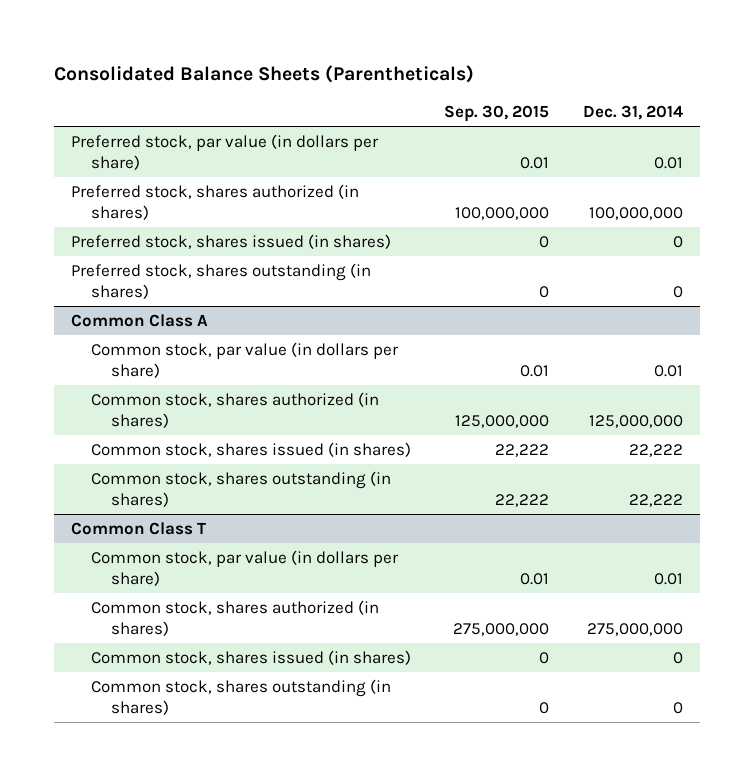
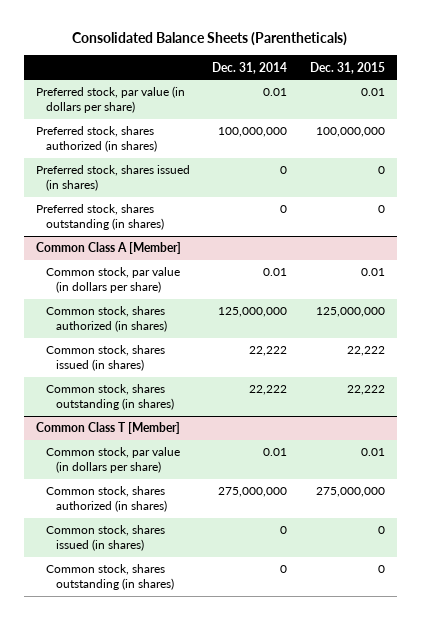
- | Sep. 30, 2015 | Dec. 31, 2014
+ | Dec. 31, 2014 | Dec. 31, 2015
- Common Class A
+ Common Class A [Member]
- Common Class T
+ Common Class T [Member]

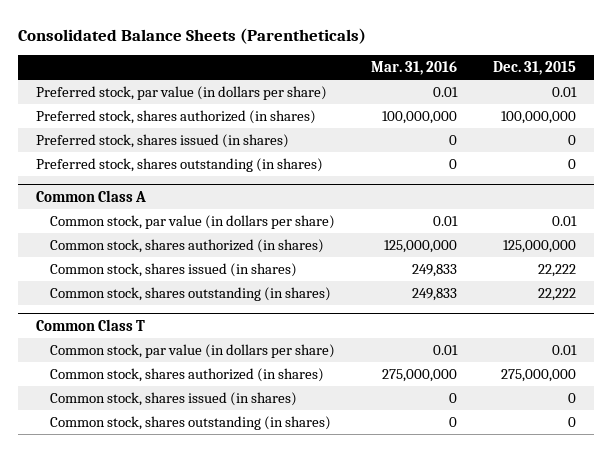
- | Dec. 31, 2014 | Dec. 31, 2015
+ | Mar. 31, 2016 | Dec. 31, 2015
- Common Class A [Member]
+ Common Class A
- Common Class T [Member]
+ Common Class T

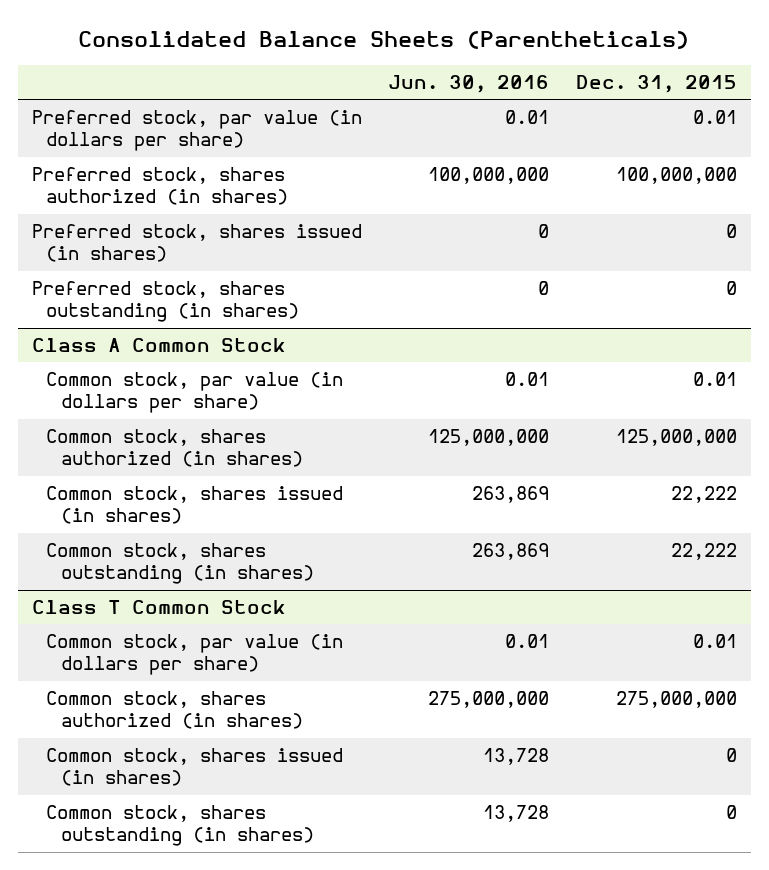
- | Mar. 31, 2016 | Dec. 31, 2015
+ | Jun. 30, 2016 | Dec. 31, 2015
- Common Class A
+ Class A Common Stock
- Common Class T
+ Class T Common Stock

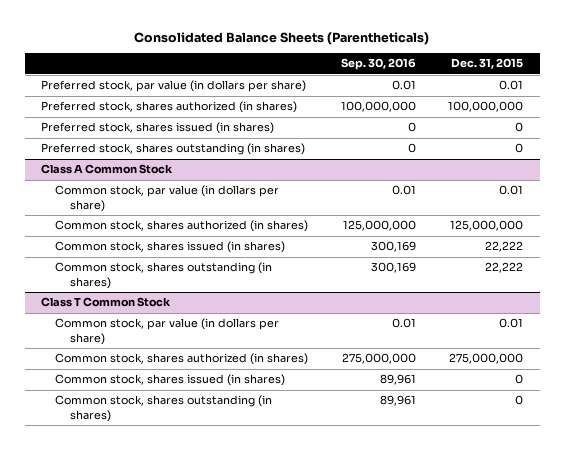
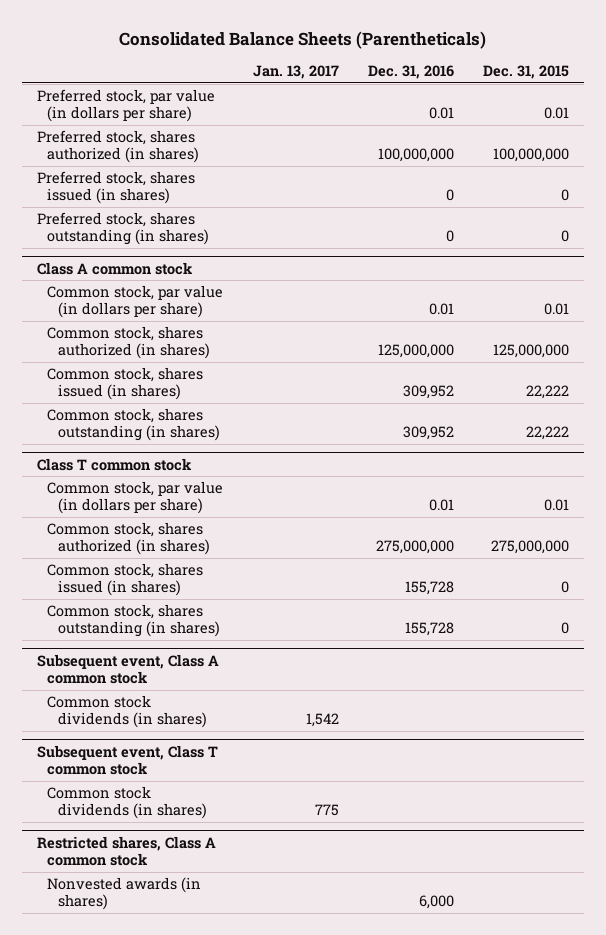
- | Sep. 30, 2016 | Dec. 31, 2015
+ | Jan. 13, 2017 | Dec. 31, 2016 | Dec. 31, 2015
- Class A Common Stock
+ Class A common stock
- Class T Common Stock
+ Class T common stock
+ Subsequent event, Class A common stock
+ Common stock dividends (in shares) | 1,542 | |
+ Subsequent event, Class T common stock
+ Common stock dividends (in shares) | 775 | |
+ Restricted shares, Class A common stock
+ Nonvested awards (in shares) | | 6,000 |

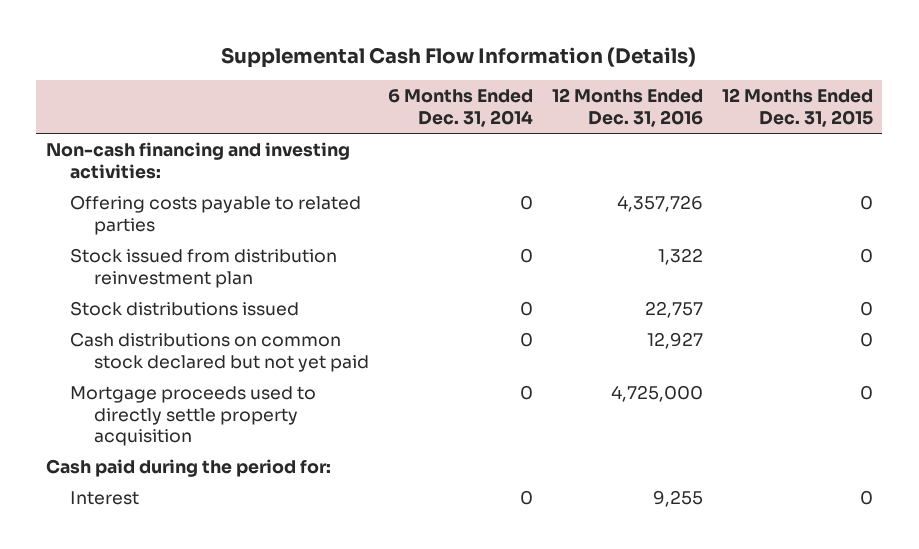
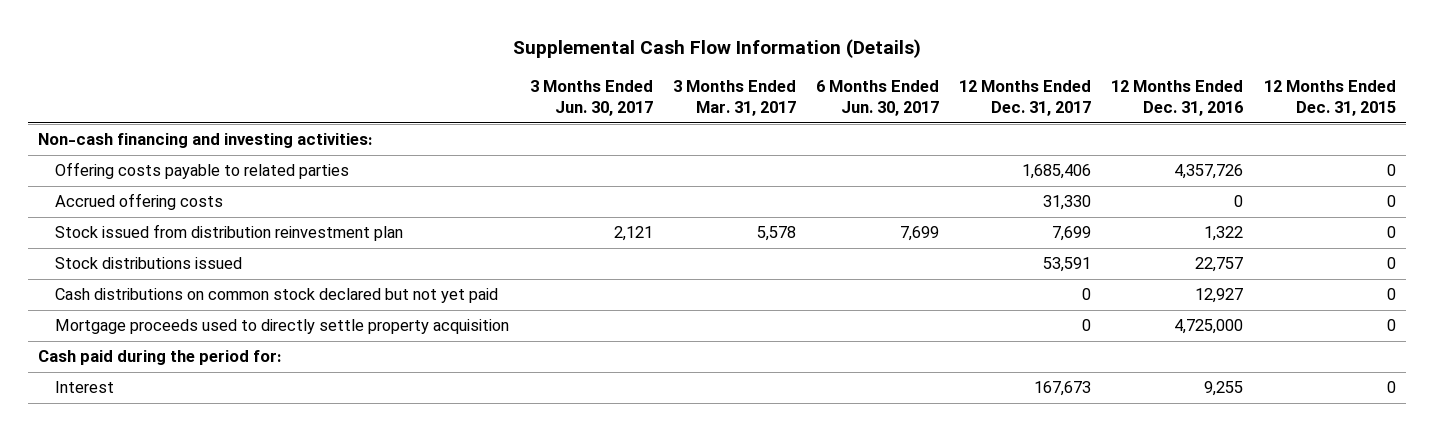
- | 6 Months Ended Dec. 31, 2014 | 12 Months Ended Dec. 31, 2016 | 12 Months Ended Dec. 31, 2015
+ | 3 Months Ended Jun. 30, 2017 | 3 Months Ended Mar. 31, 2017 | 6 Months Ended Jun. 30, 2017 | 12 Months Ended Dec. 31, 2017 | 12 Months Ended Dec. 31, 2016 | 12 Months Ended Dec. 31, 2015
+ Accrued offering costs | | | | 31,330 | 0 | 0

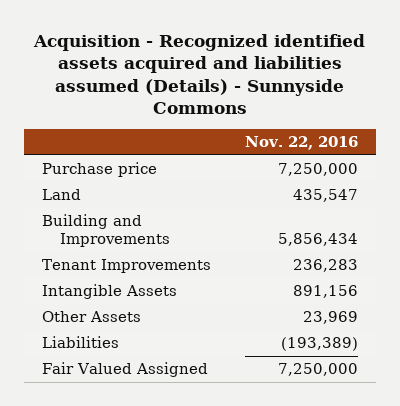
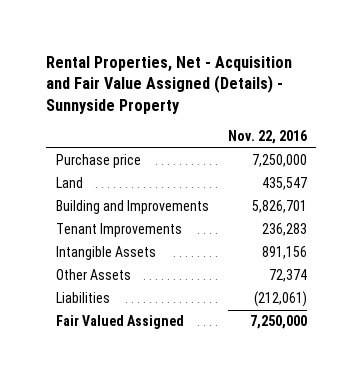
- Acquisition - Recognized identified assets acquired and liabilities assumed (Details) - Sunnyside Commons
+ Rental Properties, Net - Acquisition and Fair Value Assigned (Details) - Sunnyside Property
- Building and Improvements | 5,856,434
+ Building and Improvements | 5,826,701
- Other Assets | 23,969
- Liabilities | (193,389)
+ Other Assets | 72,374
+ Liabilities | (212,061)

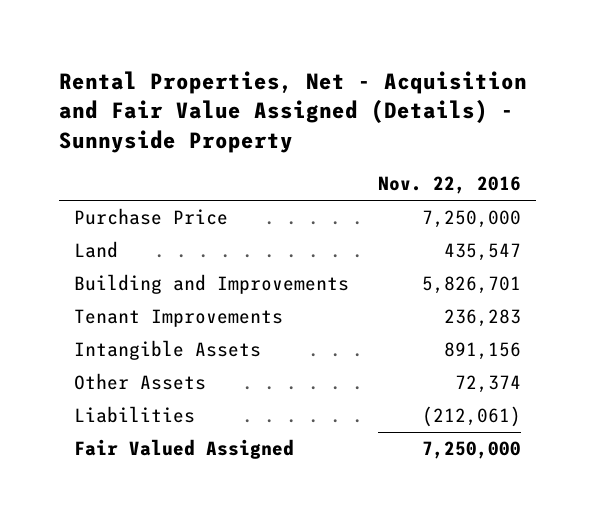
- Purchase price | 7,250,000
+ Purchase Price | 7,250,000

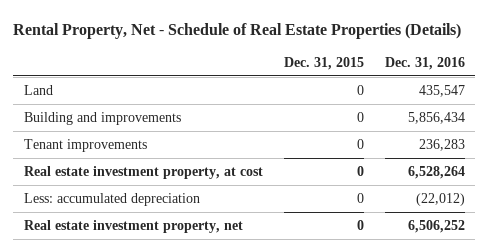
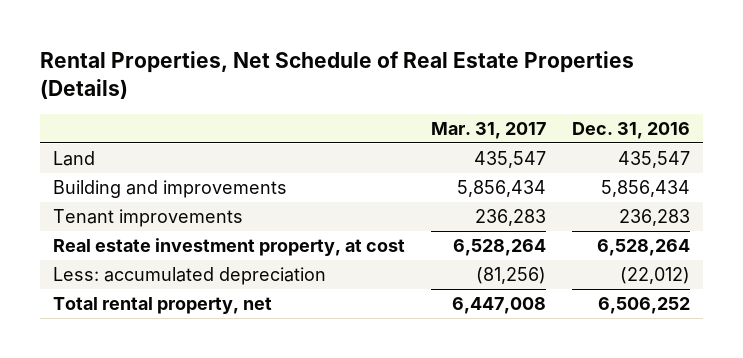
- Rental Property, Net - Schedule of Real Estate Properties (Details)
+ Rental Properties, Net Schedule of Real Estate Properties (Details)
- | Dec. 31, 2015 | Dec. 31, 2016
+ | Mar. 31, 2017 | Dec. 31, 2016
- Real estate investment property, net | 0 | 6,506,252
+ Total rental property, net | 6,447,008 | 6,506,252

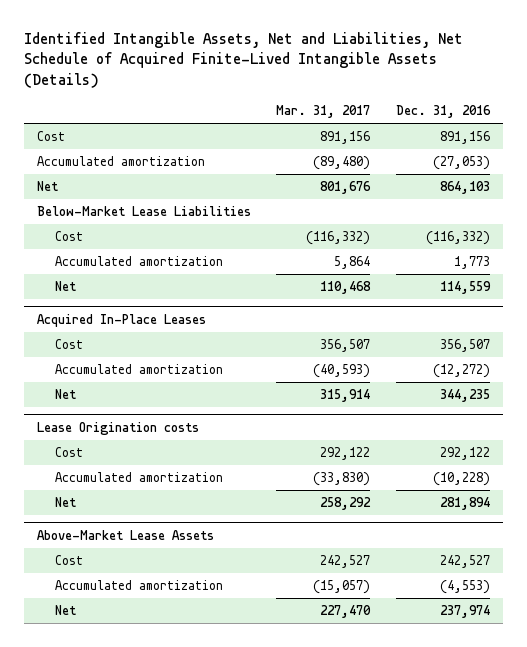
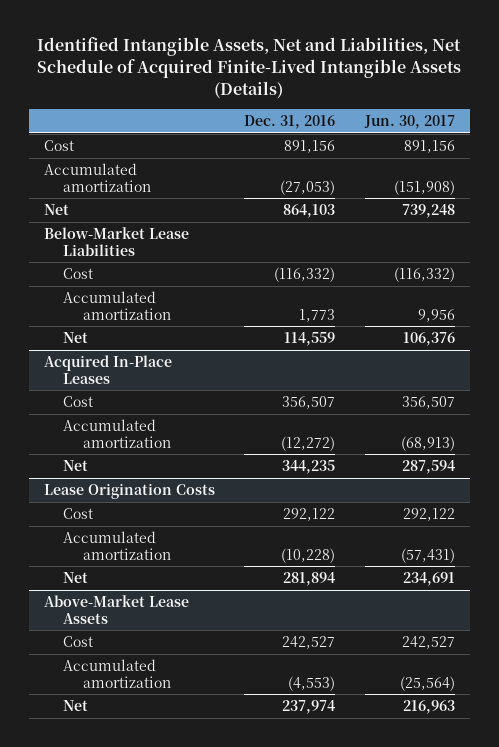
- | Mar. 31, 2017 | Dec. 31, 2016
+ | Dec. 31, 2016 | Jun. 30, 2017
- Lease Origination costs
+ Lease Origination Costs

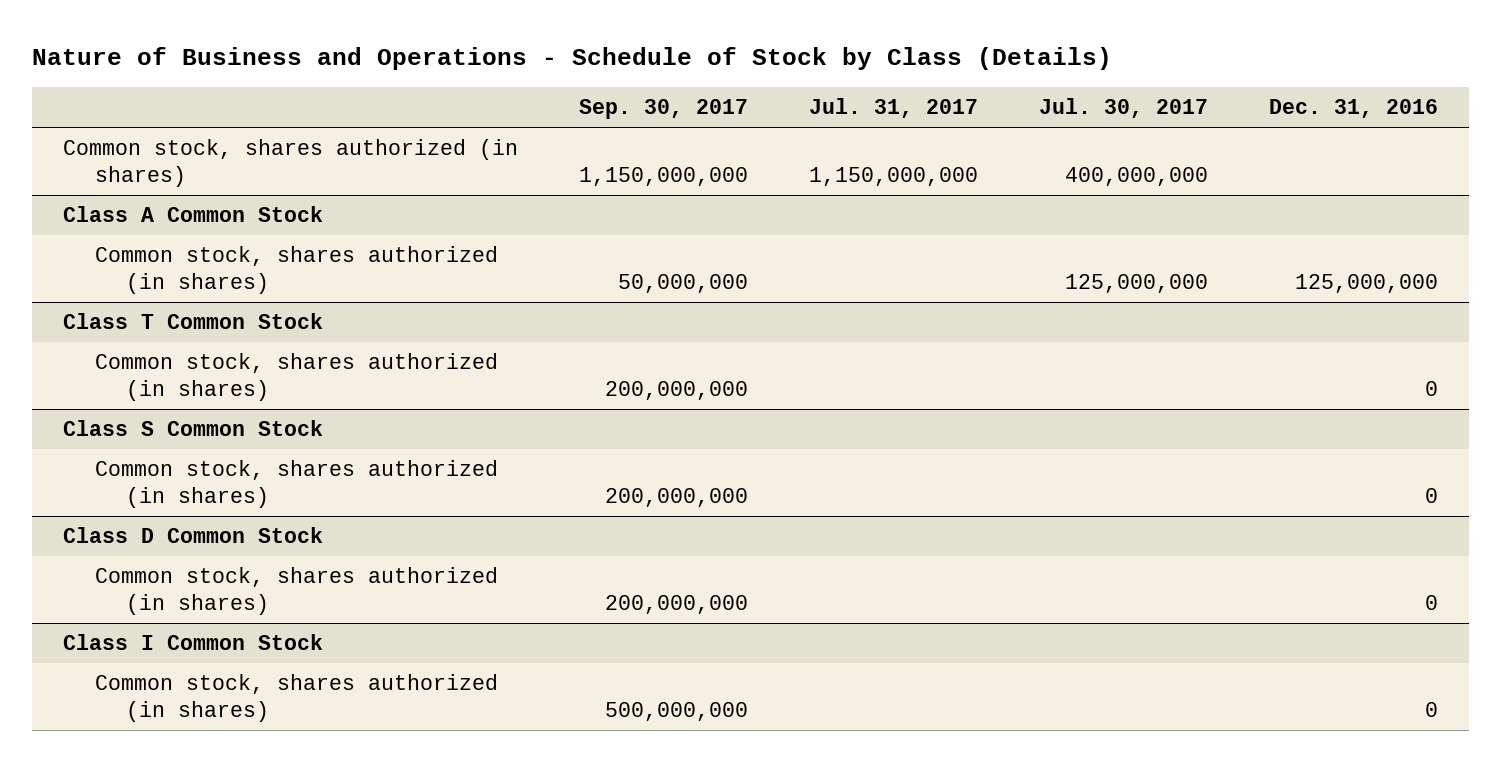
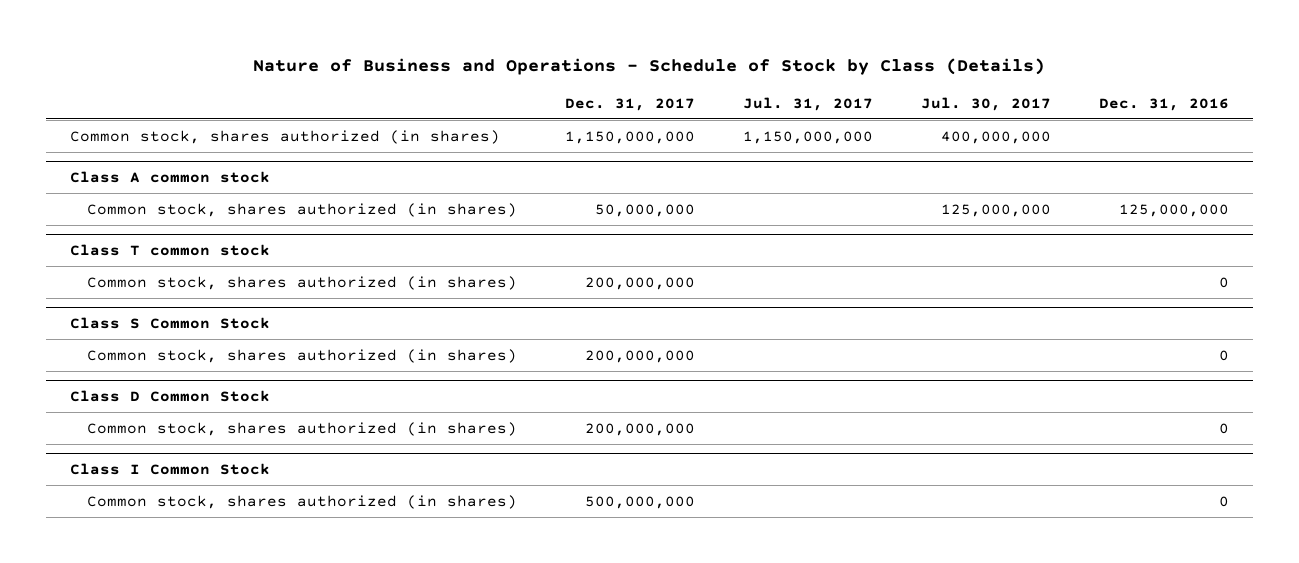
- | Sep. 30, 2017 | Jul. 31, 2017 | Jul. 30, 2017 | Dec. 31, 2016
+ | Dec. 31, 2017 | Jul. 31, 2017 | Jul. 30, 2017 | Dec. 31, 2016
- Class A Common Stock
+ Class A common stock
- Class T Common Stock
+ Class T common stock

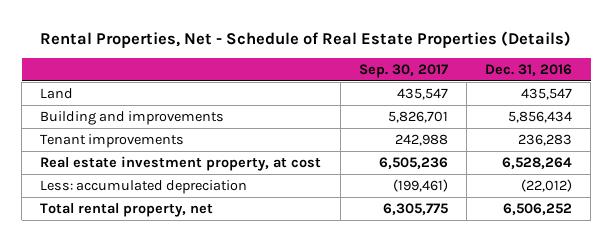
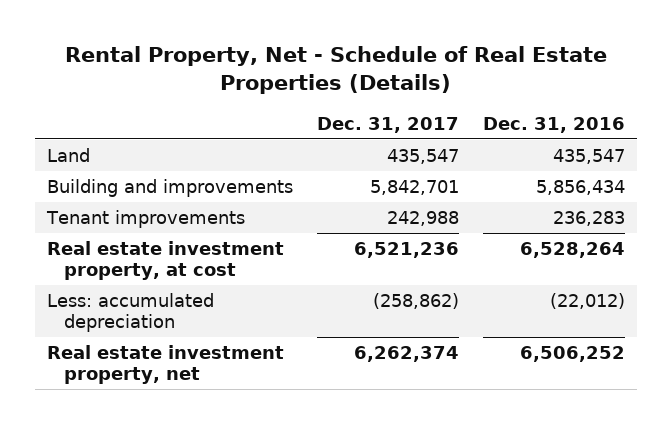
- Rental Properties, Net - Schedule of Real Estate Properties (Details)
+ Rental Property, Net - Schedule of Real Estate Properties (Details)
- | Sep. 30, 2017 | Dec. 31, 2016
+ | Dec. 31, 2017 | Dec. 31, 2016
- Total rental property, net | 6,305,775 | 6,506,252
+ Real estate investment property, net | 6,262,374 | 6,506,252

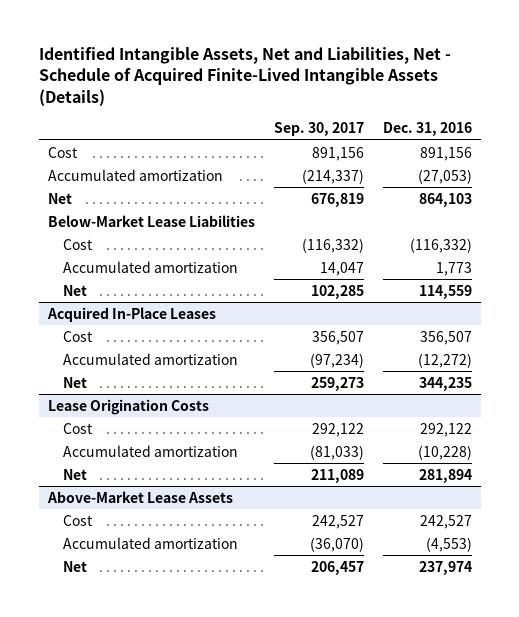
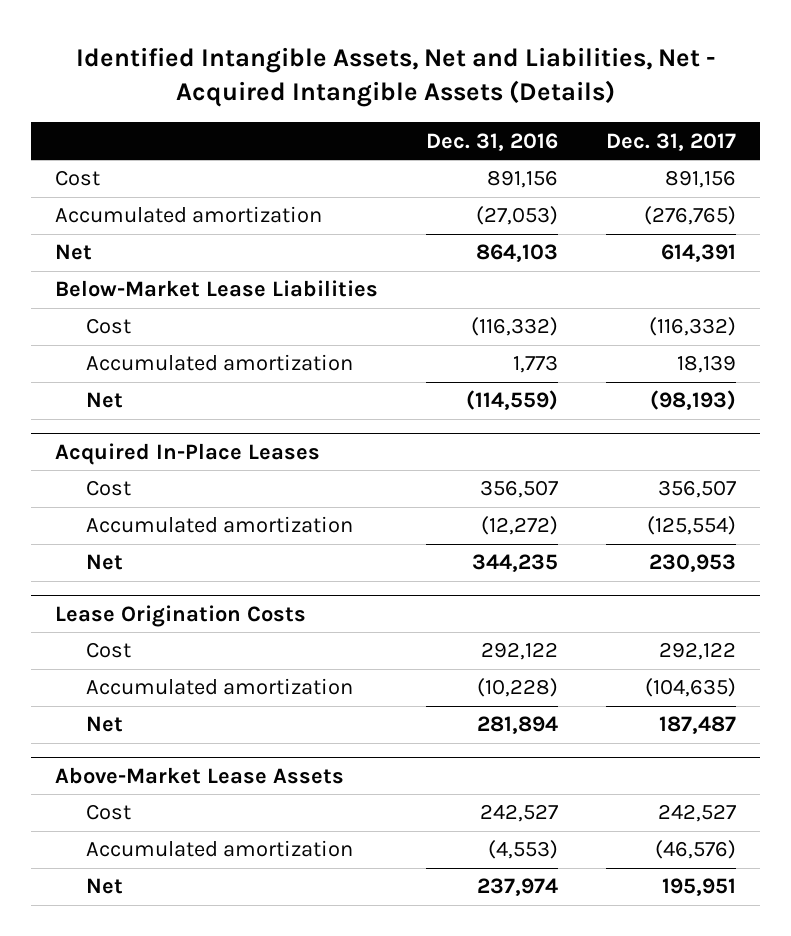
- Identified Intangible Assets, Net and Liabilities, Net - Schedule of Acquired Finite-Lived Intangible Assets (Details)
+ Identified Intangible Assets, Net and Liabilities, Net - Acquired Intangible Assets (Details)
- | Sep. 30, 2017 | Dec. 31, 2016
+ | Dec. 31, 2016 | Dec. 31, 2017
- Net | 102,285 | 114,559
+ Net | (114,559) | (98,193)

